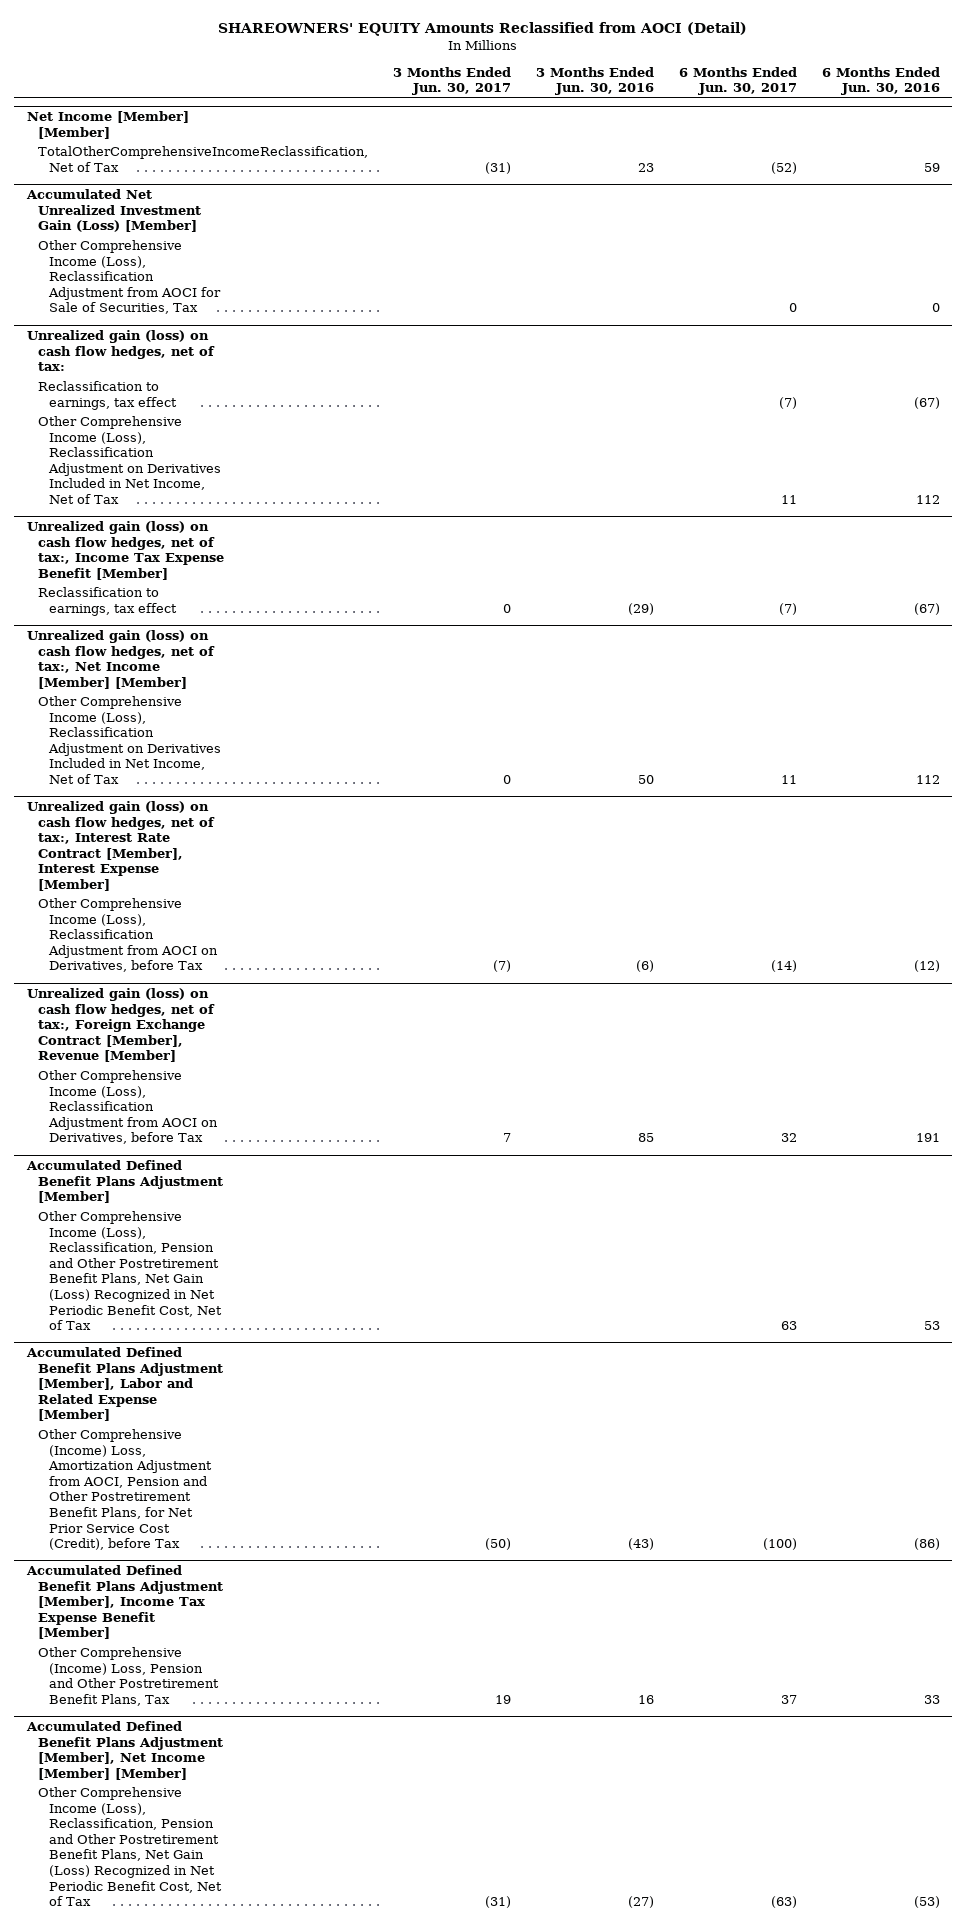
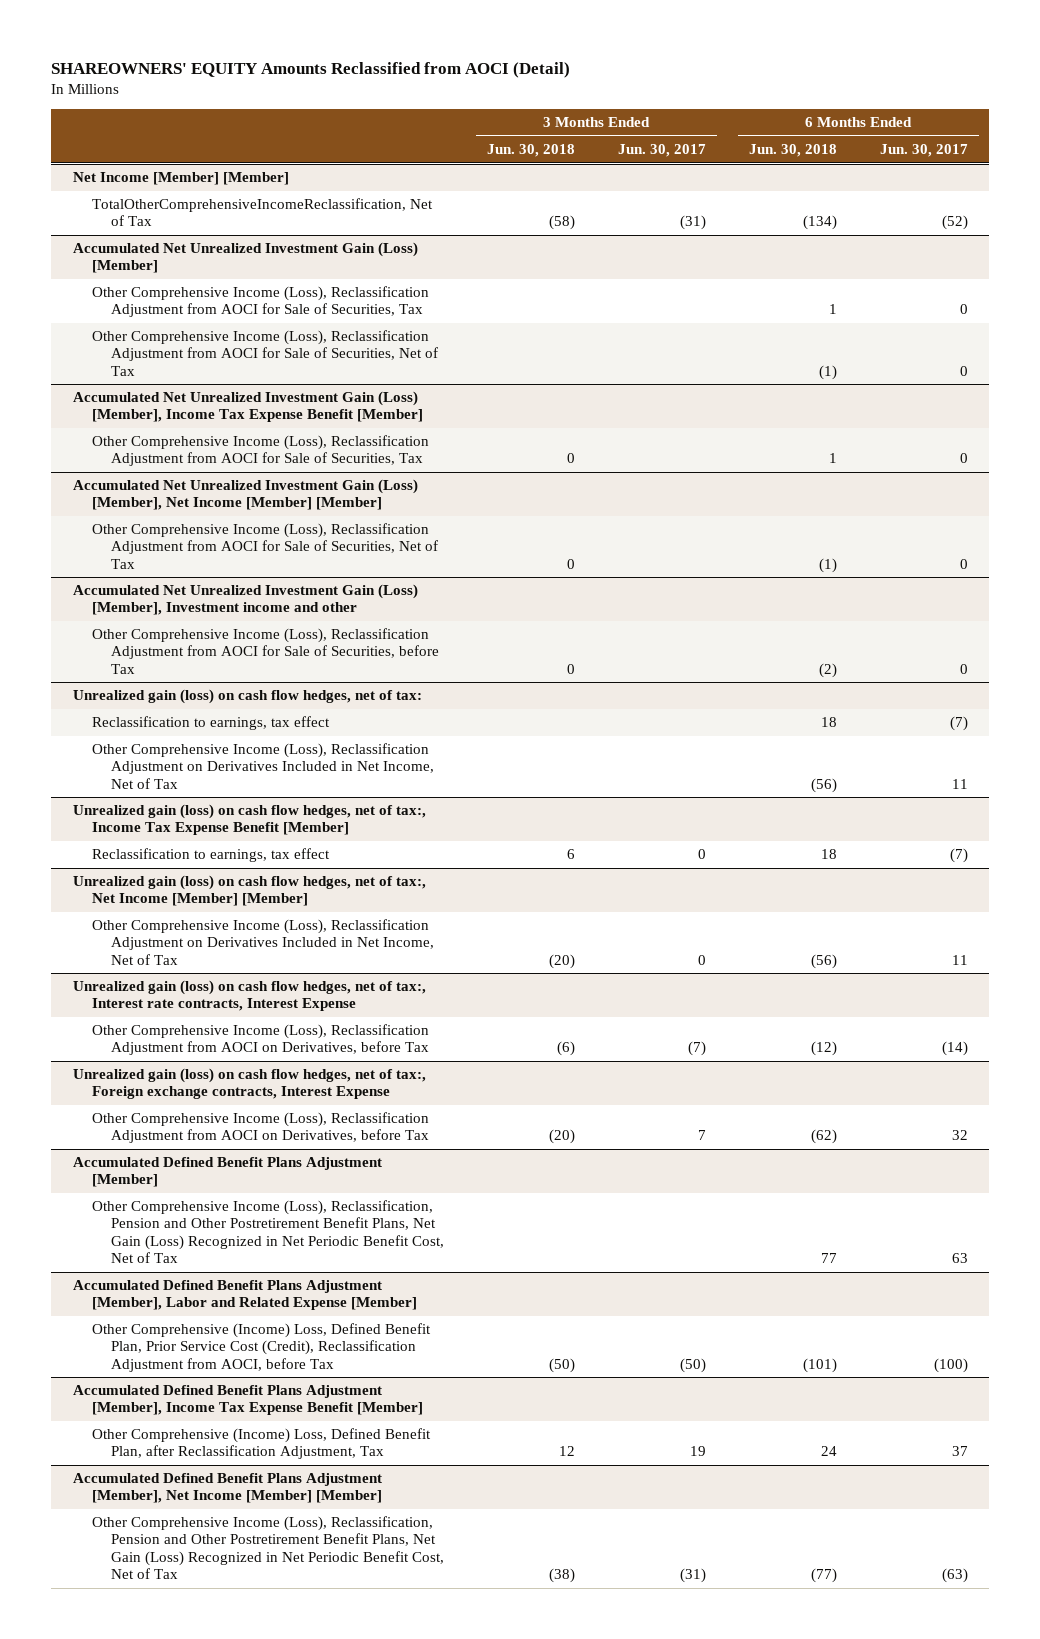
- | 3 Months Ended Jun. 30, 2017 | 3 Months Ended Jun. 30, 2016 | 6 Months Ended Jun. 30, 2017 | 6 Months Ended Jun. 30, 2016
+ | 3 Months Ended Jun. 30, 2018 | 3 Months Ended Jun. 30, 2017 | 6 Months Ended Jun. 30, 2018 | 6 Months Ended Jun. 30, 2017
@ Accumulated Net Unrealized Investment Gain (Loss) [Member]
+ Other Comprehensive Income (Loss), Reclassification Adjustment from AOCI for Sale of Securities, Net of Tax | | | (1) | 0
+ Accumulated Net Unrealized Investment Gain (Loss) [Member], Income Tax Expense Benefit [Member]
+ Other Comprehensive Income (Loss), Reclassification Adjustment from AOCI for Sale of Securities, Tax | 0 | | 1 | 0
+ Accumulated Net Unrealized Investment Gain (Loss) [Member], Net Income [Member] [Member]
+ Other Comprehensive Income (Loss), Reclassification Adjustment from AOCI for Sale of Securities, Net of Tax | 0 | | (1) | 0
+ Accumulated Net Unrealized Investment Gain (Loss) [Member], Investment income and other
+ Other Comprehensive Income (Loss), Reclassification Adjustment from AOCI for Sale of Securities, before Tax | 0 | | (2) | 0
- Unrealized gain (loss) on cash flow hedges, net of tax:, Interest Rate Contract [Member], Interest Expense [Member]
+ Unrealized gain (loss) on cash flow hedges, net of tax:, Interest rate contracts, Interest Expense
- Unrealized gain (loss) on cash flow hedges, net of tax:, Foreign Exchange Contract [Member], Revenue [Member]
+ Unrealized gain (loss) on cash flow hedges, net of tax:, Foreign exchange contracts, Interest Expense
@ Accumulated Defined Benefit Plans Adjustment [Member], Labor and Related Expense [Member]
- Other Comprehensive (Income) Loss, Amortization Adjustment from AOCI, Pension and Other Postretirement Benefit Plans, for Net Prior Service Cost (Credit), before Tax | (50) | (43) | (100) | (86)
+ Other Comprehensive (Income) Loss, Defined Benefit Plan, Prior Service Cost (Credit), Reclassification Adjustment from AOCI, before Tax | (50) | (50) | (101) | (100)
@ Accumulated Defined Benefit Plans Adjustment [Member], Income Tax Expense Benefit [Member]
- Other Comprehensive (Income) Loss, Pension and Other Postretirement Benefit Plans, Tax | 19 | 16 | 37 | 33
+ Other Comprehensive (Income) Loss, Defined Benefit Plan, after Reclassification Adjustment, Tax | 12 | 19 | 24 | 37

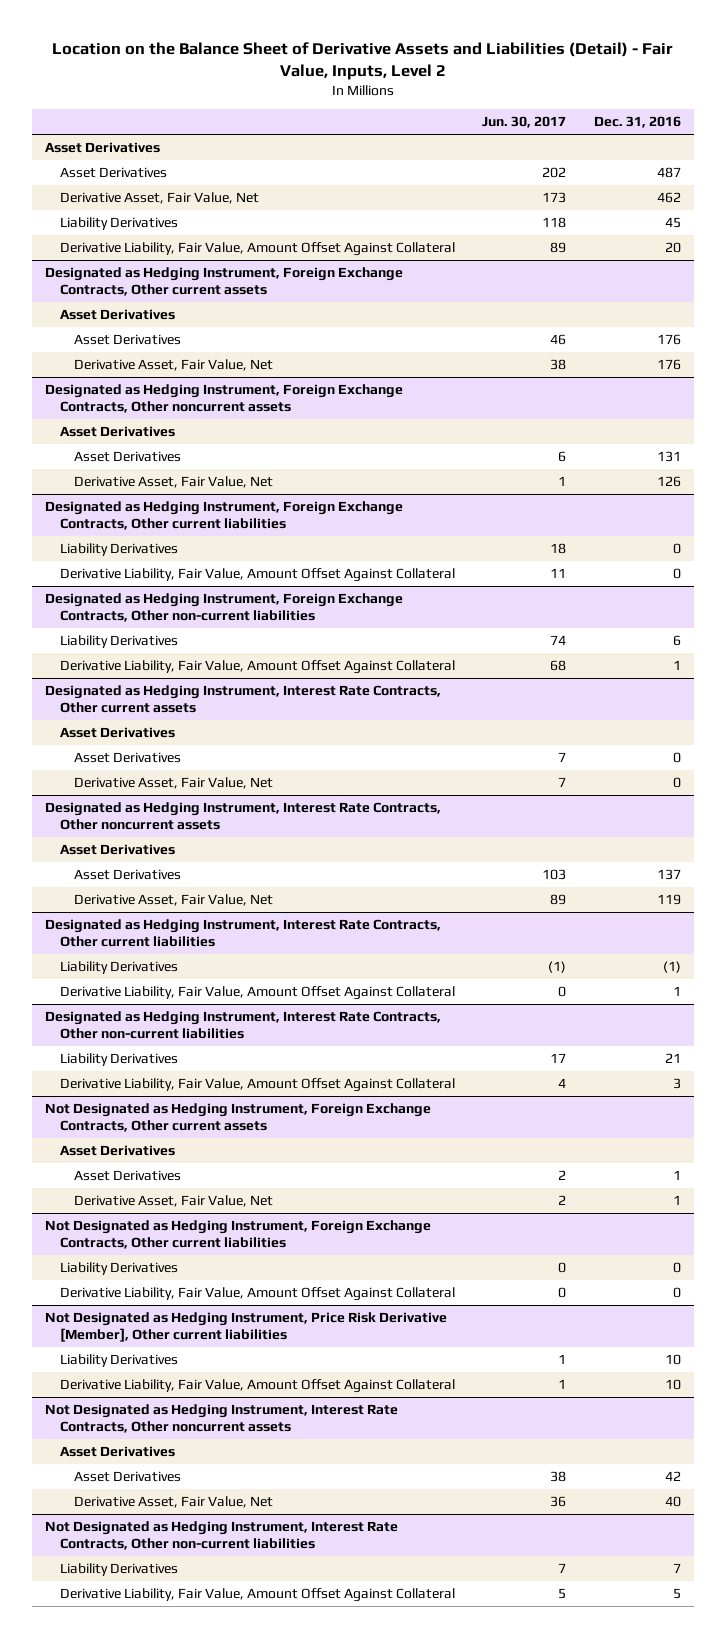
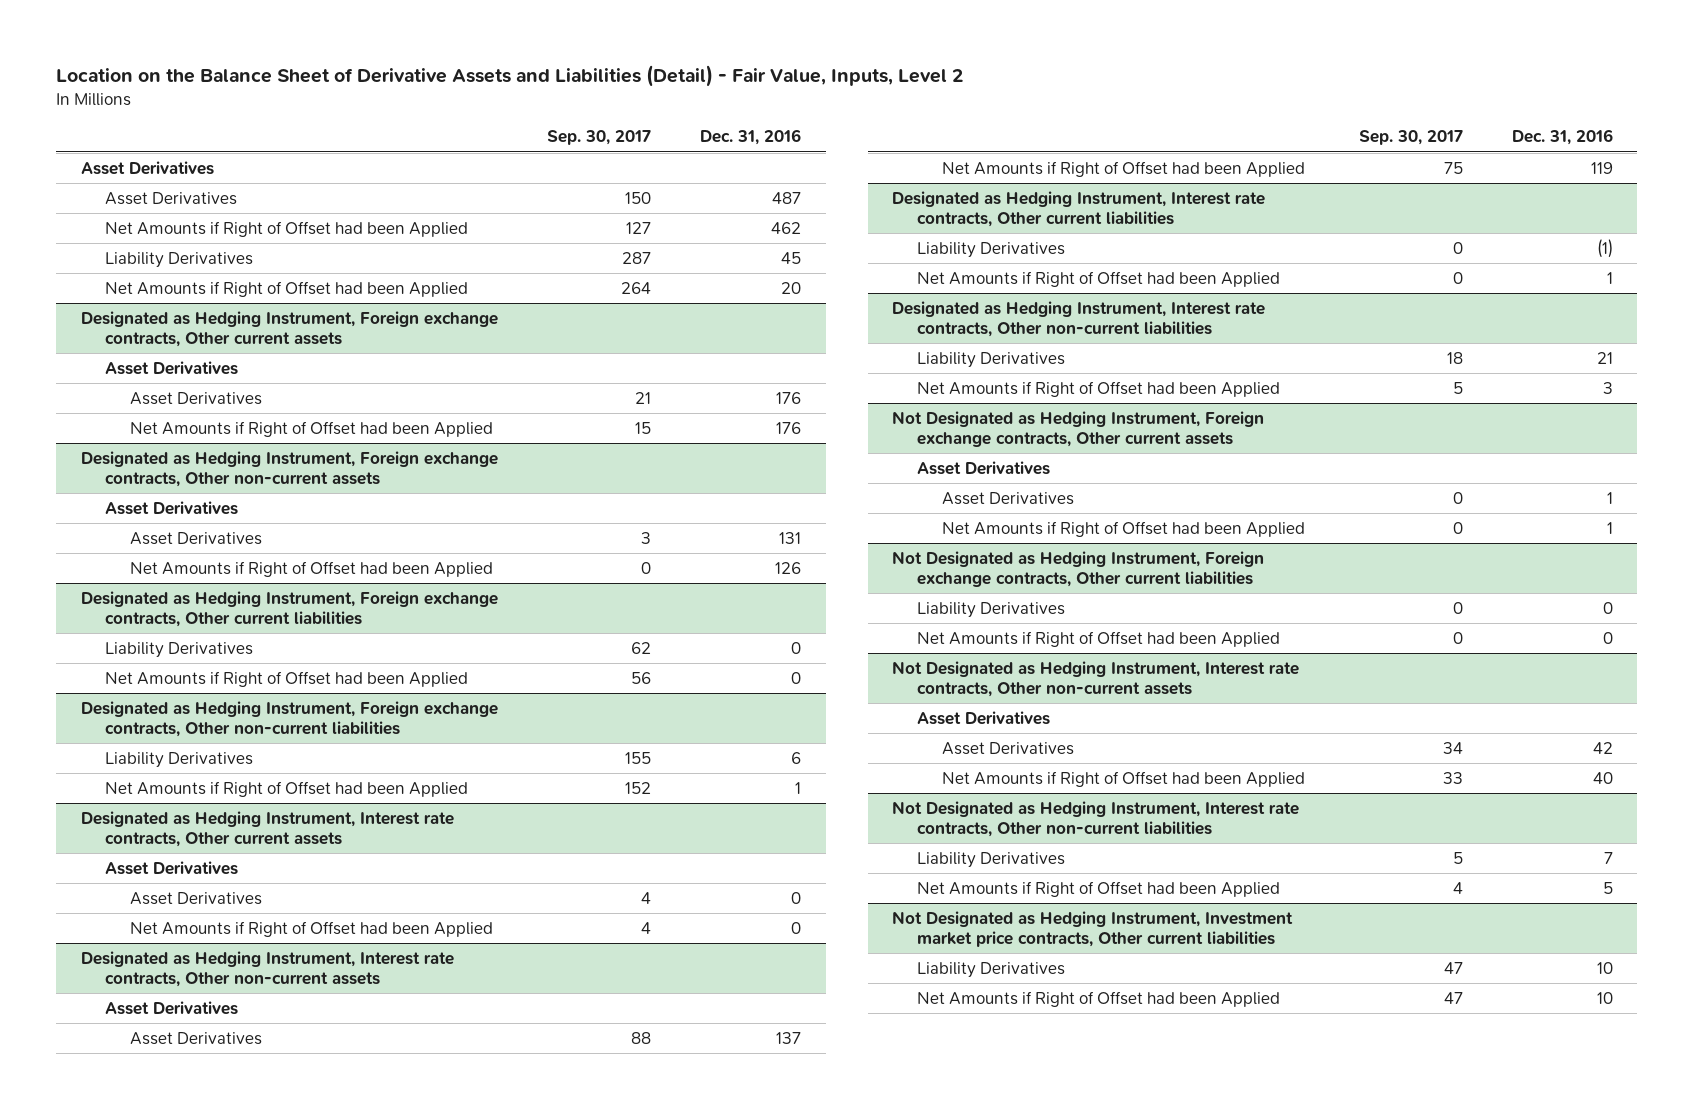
- | Jun. 30, 2017 | Dec. 31, 2016
+ | Sep. 30, 2017 | Dec. 31, 2016
- Derivative Asset, Fair Value, Net | 173 | 462
+ Net Amounts if Right of Offset had been Applied | 127 | 462
- Derivative Liability, Fair Value, Amount Offset Against Collateral | 89 | 20
- Designated as Hedging Instrument, Foreign Exchange Contracts, Other current assets
+ Net Amounts if Right of Offset had been Applied | 264 | 20
+ Designated as Hedging Instrument, Foreign exchange contracts, Other current assets
- Derivative Asset, Fair Value, Net | 38 | 176
- Designated as Hedging Instrument, Foreign Exchange Contracts, Other noncurrent assets
+ Net Amounts if Right of Offset had been Applied | 15 | 176
+ Designated as Hedging Instrument, Foreign exchange contracts, Other non-current assets
- Derivative Asset, Fair Value, Net | 1 | 126
- Designated as Hedging Instrument, Foreign Exchange Contracts, Other current liabilities
+ Net Amounts if Right of Offset had been Applied | 0 | 126
+ Designated as Hedging Instrument, Foreign exchange contracts, Other current liabilities
- Derivative Liability, Fair Value, Amount Offset Against Collateral | 11 | 0
- Designated as Hedging Instrument, Foreign Exchange Contracts, Other non-current liabilities
+ Net Amounts if Right of Offset had been Applied | 56 | 0
+ Designated as Hedging Instrument, Foreign exchange contracts, Other non-current liabilities
- Derivative Liability, Fair Value, Amount Offset Against Collateral | 68 | 1
- Designated as Hedging Instrument, Interest Rate Contracts, Other current assets
+ Net Amounts if Right of Offset had been Applied | 152 | 1
+ Designated as Hedging Instrument, Interest rate contracts, Other current assets
- Derivative Asset, Fair Value, Net | 7 | 0
- Designated as Hedging Instrument, Interest Rate Contracts, Other noncurrent assets
+ Net Amounts if Right of Offset had been Applied | 4 | 0
+ Designated as Hedging Instrument, Interest rate contracts, Other non-current assets
- Derivative Asset, Fair Value, Net | 89 | 119
- Designated as Hedging Instrument, Interest Rate Contracts, Other current liabilities
+ Net Amounts if Right of Offset had been Applied | 75 | 119
+ Designated as Hedging Instrument, Interest rate contracts, Other current liabilities
- Derivative Liability, Fair Value, Amount Offset Against Collateral | 0 | 1
- Designated as Hedging Instrument, Interest Rate Contracts, Other non-current liabilities
+ Net Amounts if Right of Offset had been Applied | 0 | 1
+ Designated as Hedging Instrument, Interest rate contracts, Other non-current liabilities
- Derivative Liability, Fair Value, Amount Offset Against Collateral | 4 | 3
- Not Designated as Hedging Instrument, Foreign Exchange Contracts, Other current assets
+ Net Amounts if Right of Offset had been Applied | 5 | 3
+ Not Designated as Hedging Instrument, Foreign exchange contracts, Other current assets
- Derivative Asset, Fair Value, Net | 2 | 1
- Not Designated as Hedging Instrument, Foreign Exchange Contracts, Other current liabilities
+ Net Amounts if Right of Offset had been Applied | 0 | 1
+ Not Designated as Hedging Instrument, Foreign exchange contracts, Other current liabilities
- Derivative Liability, Fair Value, Amount Offset Against Collateral | 0 | 0
- Not Designated as Hedging Instrument, Price Risk Derivative [Member], Other current liabilities
- Liability Derivatives | 1 | 10
- Derivative Liability, Fair Value, Amount Offset Against Collateral | 1 | 10
- Not Designated as Hedging Instrument, Interest Rate Contracts, Other noncurrent assets
+ Net Amounts if Right of Offset had been Applied | 0 | 0
+ Not Designated as Hedging Instrument, Interest rate contracts, Other non-current assets
- Derivative Asset, Fair Value, Net | 36 | 40
- Not Designated as Hedging Instrument, Interest Rate Contracts, Other non-current liabilities
+ Net Amounts if Right of Offset had been Applied | 33 | 40
+ Not Designated as Hedging Instrument, Interest rate contracts, Other non-current liabilities
- Derivative Liability, Fair Value, Amount Offset Against Collateral | 5 | 5
+ Net Amounts if Right of Offset had been Applied | 4 | 5
+ Not Designated as Hedging Instrument, Investment market price contracts, Other current liabilities
+ Liability Derivatives | 47 | 10
+ Net Amounts if Right of Offset had been Applied | 47 | 10

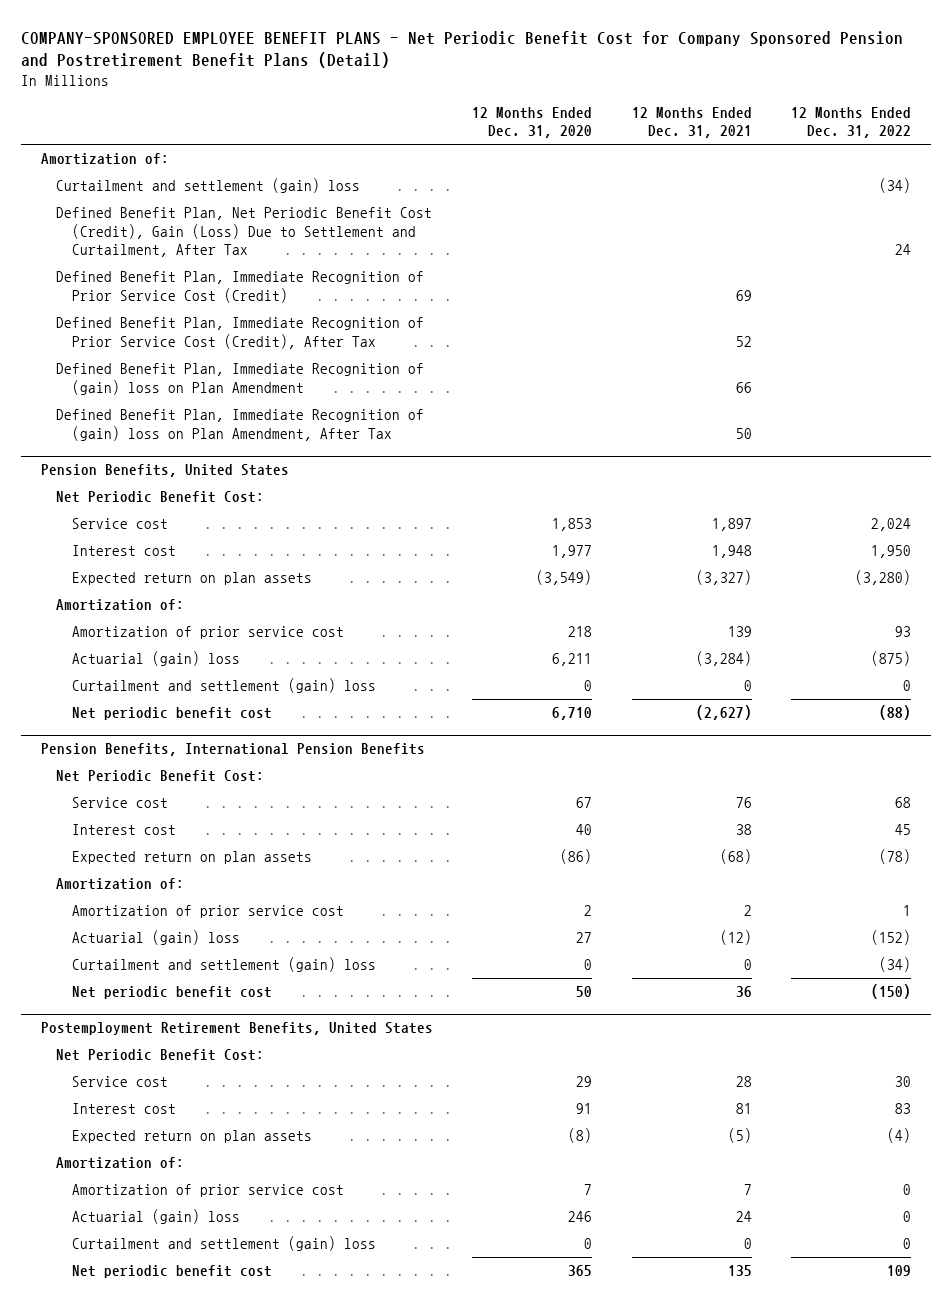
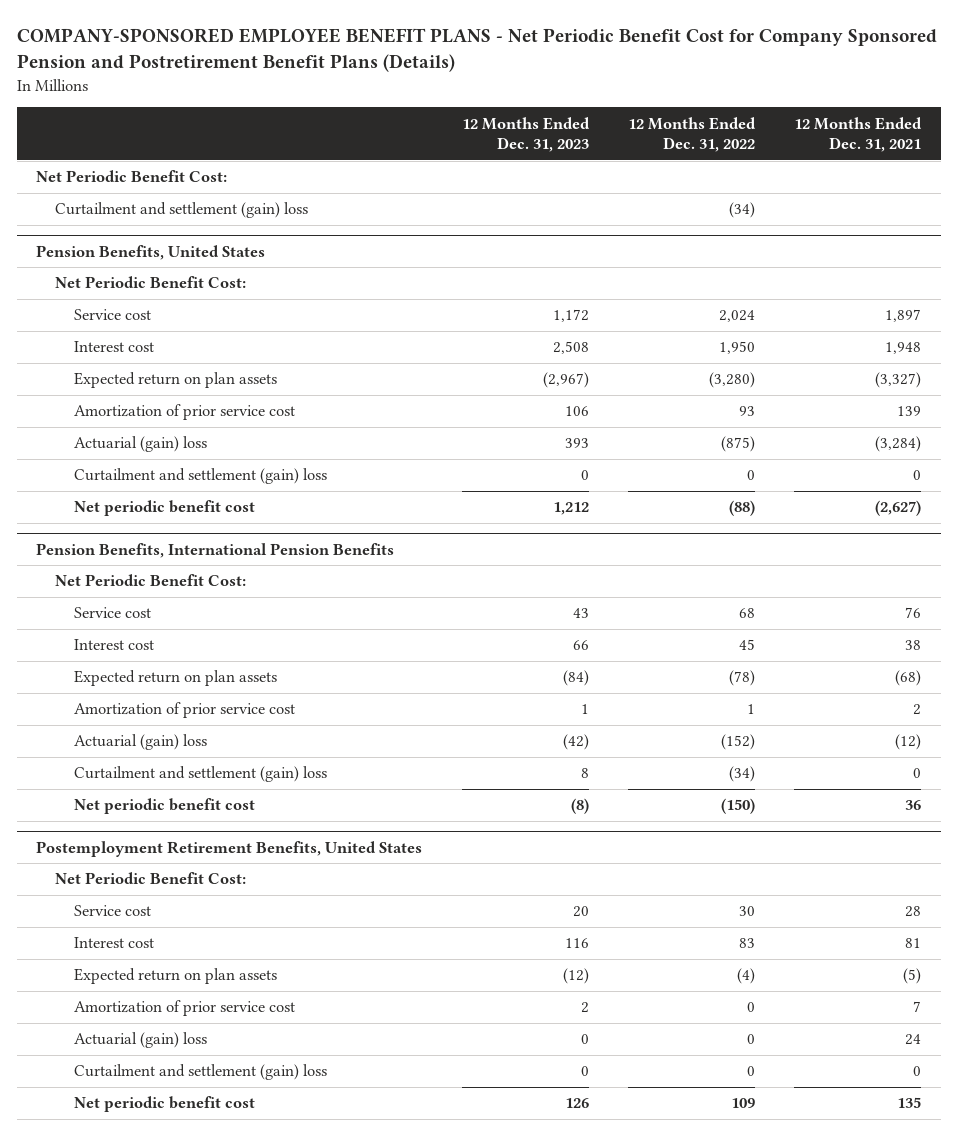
- COMPANY-SPONSORED EMPLOYEE BENEFIT PLANS - Net Periodic Benefit Cost for Company Sponsored Pension and Postretirement Benefit Plans (Detail)
+ COMPANY-SPONSORED EMPLOYEE BENEFIT PLANS - Net Periodic Benefit Cost for Company Sponsored Pension and Postretirement Benefit Plans (Details)
- | 12 Months Ended Dec. 31, 2020 | 12 Months Ended Dec. 31, 2021 | 12 Months Ended Dec. 31, 2022
+ | 12 Months Ended Dec. 31, 2023 | 12 Months Ended Dec. 31, 2022 | 12 Months Ended Dec. 31, 2021
- Amortization of:
+ Net Periodic Benefit Cost:
- Defined Benefit Plan, Net Periodic Benefit Cost (Credit), Gain (Loss) Due to Settlement and Curtailment, After Tax | | | 24
- Defined Benefit Plan, Immediate Recognition of Prior Service Cost (Credit) | | 69 |
- Defined Benefit Plan, Immediate Recognition of Prior Service Cost (Credit), After Tax | | 52 |
- Defined Benefit Plan, Immediate Recognition of (gain) loss on Plan Amendment | | 66 |
- Defined Benefit Plan, Immediate Recognition of (gain) loss on Plan Amendment, After Tax | | 50 |
@ Pension Benefits, United States
- Amortization of:
@ Pension Benefits, International Pension Benefits
- Amortization of:
@ Postemployment Retirement Benefits, United States
- Amortization of:

